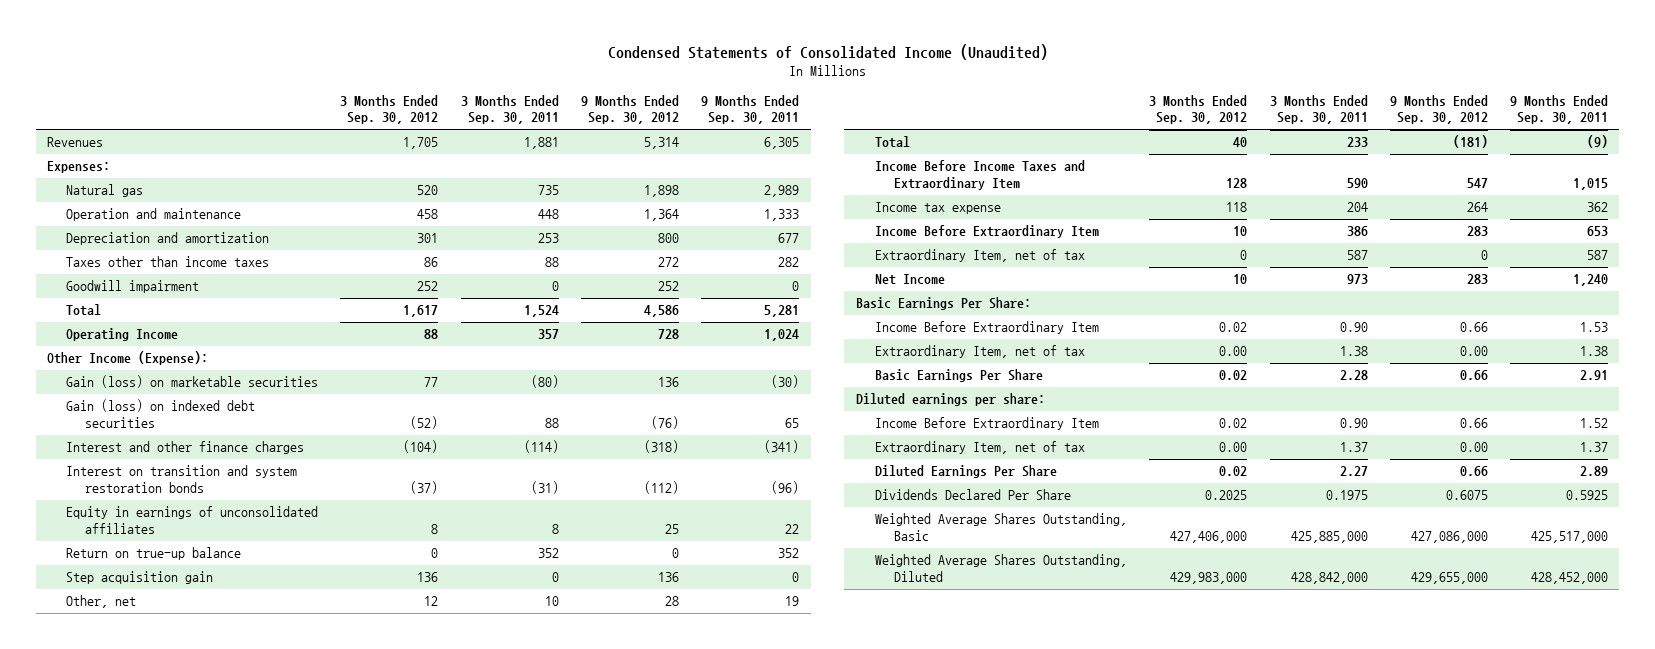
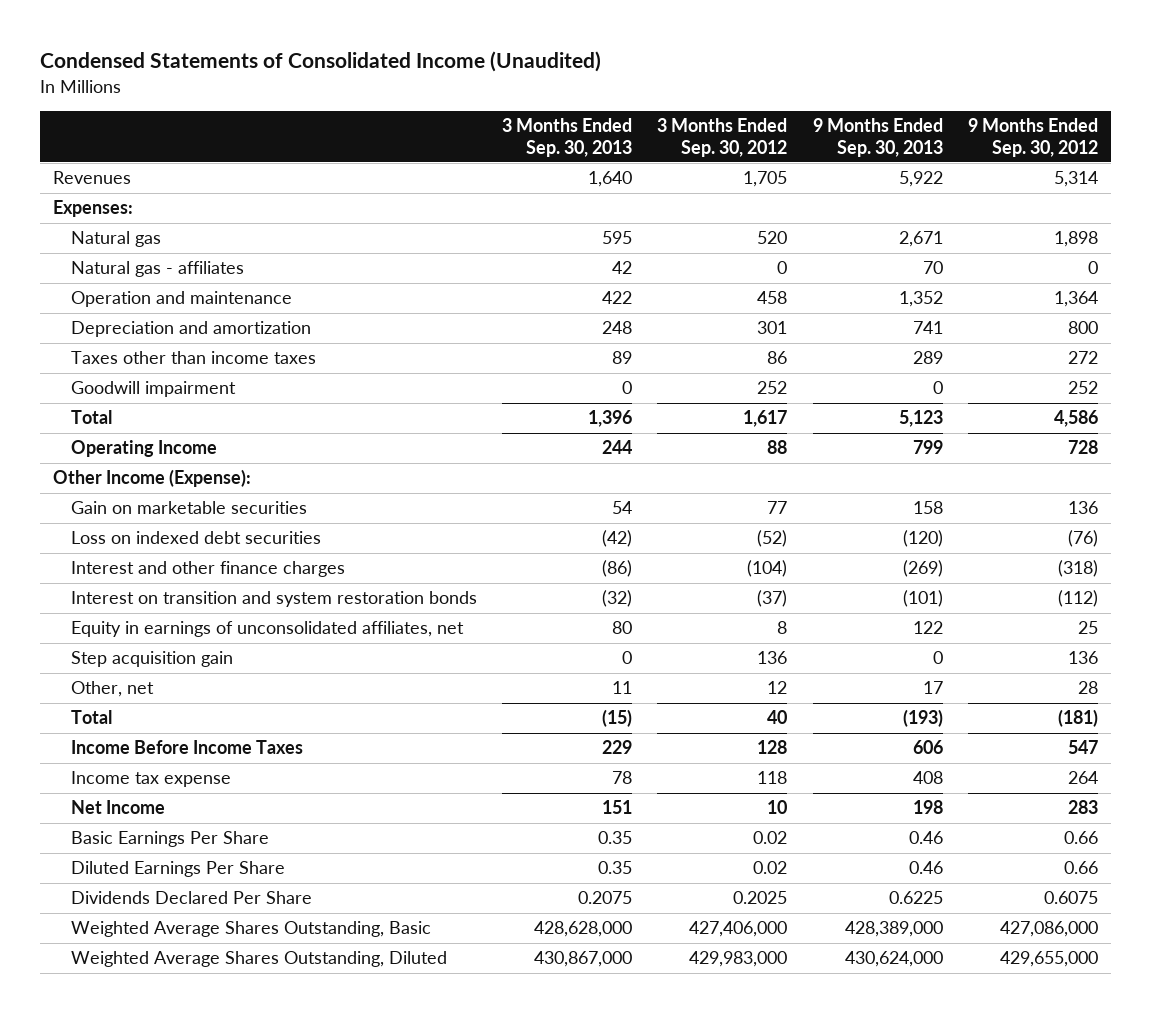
- | 3 Months Ended Sep. 30, 2012 | 3 Months Ended Sep. 30, 2011 | 9 Months Ended Sep. 30, 2012 | 9 Months Ended Sep. 30, 2011
+ | 3 Months Ended Sep. 30, 2013 | 3 Months Ended Sep. 30, 2012 | 9 Months Ended Sep. 30, 2013 | 9 Months Ended Sep. 30, 2012
+ Natural gas - affiliates | 42 | 0 | 70 | 0
- Gain (loss) on marketable securities | 77 | (80) | 136 | (30)
- Gain (loss) on indexed debt securities | (52) | 88 | (76) | 65
+ Gain on marketable securities | 54 | 77 | 158 | 136
+ Loss on indexed debt securities | (42) | (52) | (120) | (76)
- Equity in earnings of unconsolidated affiliates | 8 | 8 | 25 | 22
- Return on true-up balance | 0 | 352 | 0 | 352
+ Equity in earnings of unconsolidated affiliates, net | 80 | 8 | 122 | 25
- Income Before Income Taxes and Extraordinary Item | 128 | 590 | 547 | 1,015
+ Income Before Income Taxes | 229 | 128 | 606 | 547
- Income Before Extraordinary Item | 10 | 386 | 283 | 653
- Extraordinary Item, net of tax | 0 | 587 | 0 | 587
- Basic Earnings Per Share:
- Income Before Extraordinary Item | 0.02 | 0.90 | 0.66 | 1.53
- Extraordinary Item, net of tax | 0.00 | 1.38 | 0.00 | 1.38
- Diluted earnings per share:
- Income Before Extraordinary Item | 0.02 | 0.90 | 0.66 | 1.52
- Extraordinary Item, net of tax | 0.00 | 1.37 | 0.00 | 1.37

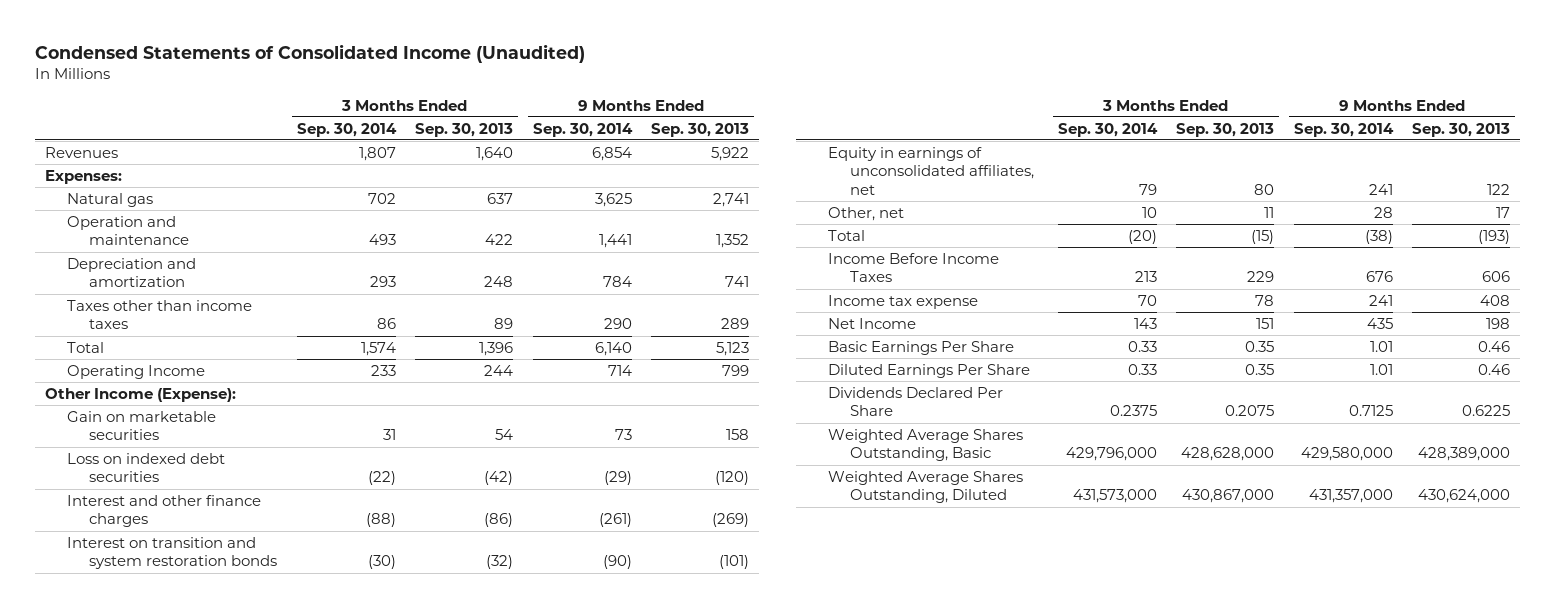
- | 3 Months Ended Sep. 30, 2013 | 3 Months Ended Sep. 30, 2012 | 9 Months Ended Sep. 30, 2013 | 9 Months Ended Sep. 30, 2012
+ | 3 Months Ended Sep. 30, 2014 | 3 Months Ended Sep. 30, 2013 | 9 Months Ended Sep. 30, 2014 | 9 Months Ended Sep. 30, 2013
- Natural gas | 595 | 520 | 2,671 | 1,898
- Natural gas - affiliates | 42 | 0 | 70 | 0
+ Natural gas | 702 | 637 | 3,625 | 2,741
- Goodwill impairment | 0 | 252 | 0 | 252
- Step acquisition gain | 0 | 136 | 0 | 136

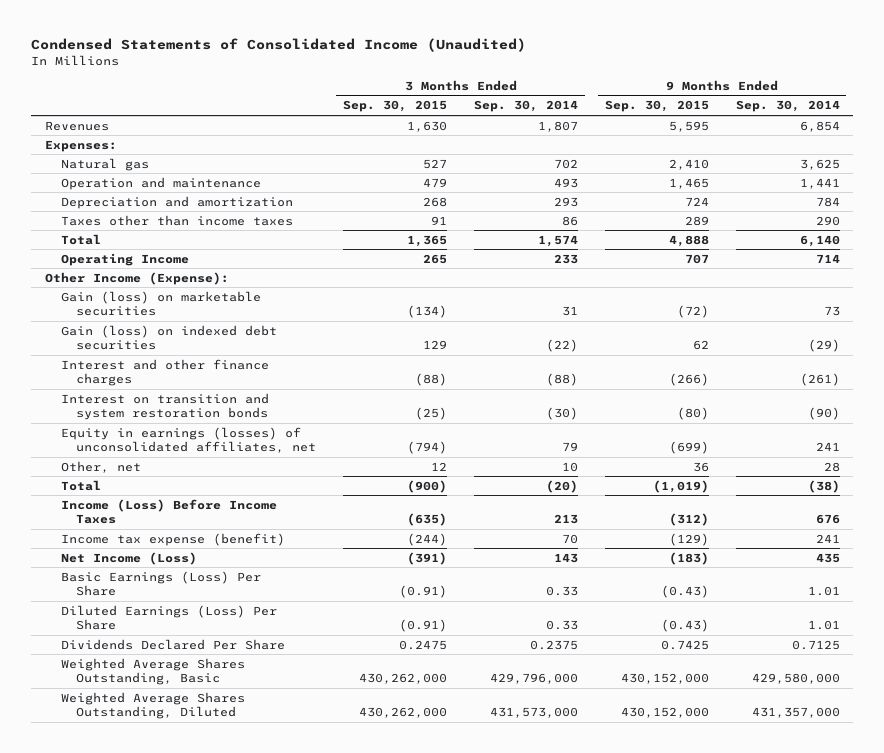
- | 3 Months Ended Sep. 30, 2014 | 3 Months Ended Sep. 30, 2013 | 9 Months Ended Sep. 30, 2014 | 9 Months Ended Sep. 30, 2013
+ | 3 Months Ended Sep. 30, 2015 | 3 Months Ended Sep. 30, 2014 | 9 Months Ended Sep. 30, 2015 | 9 Months Ended Sep. 30, 2014
- Gain on marketable securities | 31 | 54 | 73 | 158
- Loss on indexed debt securities | (22) | (42) | (29) | (120)
+ Gain (loss) on marketable securities | (134) | 31 | (72) | 73
+ Gain (loss) on indexed debt securities | 129 | (22) | 62 | (29)
- Equity in earnings of unconsolidated affiliates, net | 79 | 80 | 241 | 122
+ Equity in earnings (losses) of unconsolidated affiliates, net | (794) | 79 | (699) | 241
- Income Before Income Taxes | 213 | 229 | 676 | 606
- Income tax expense | 70 | 78 | 241 | 408
- Net Income | 143 | 151 | 435 | 198
- Basic Earnings Per Share | 0.33 | 0.35 | 1.01 | 0.46
- Diluted Earnings Per Share | 0.33 | 0.35 | 1.01 | 0.46
+ Income (Loss) Before Income Taxes | (635) | 213 | (312) | 676
+ Income tax expense (benefit) | (244) | 70 | (129) | 241
+ Net Income (Loss) | (391) | 143 | (183) | 435
+ Basic Earnings (Loss) Per Share | (0.91) | 0.33 | (0.43) | 1.01
+ Diluted Earnings (Loss) Per Share | (0.91) | 0.33 | (0.43) | 1.01

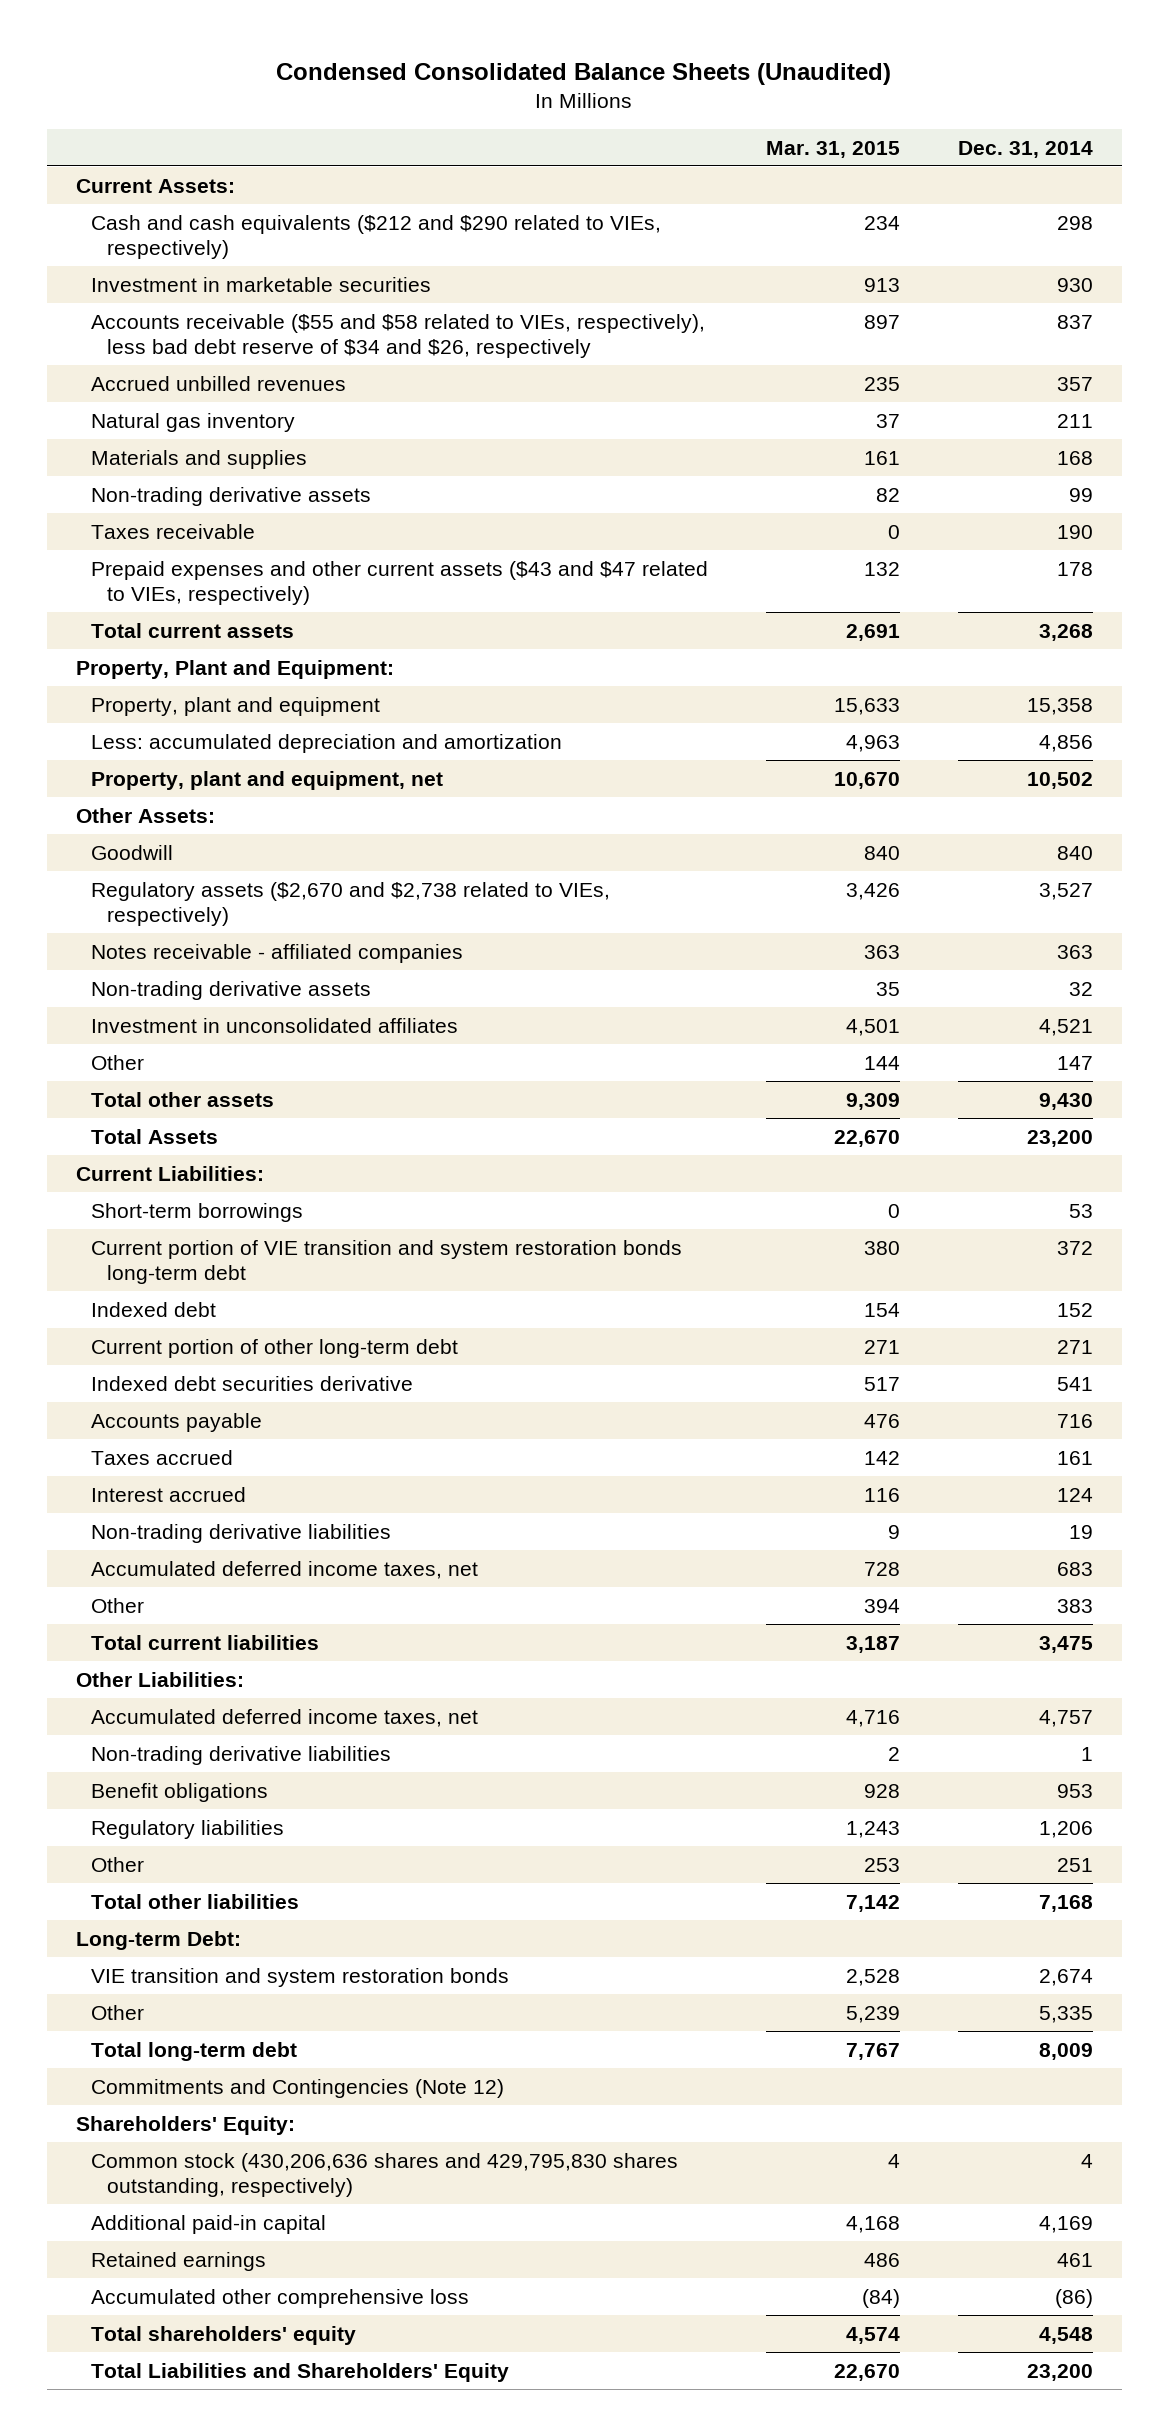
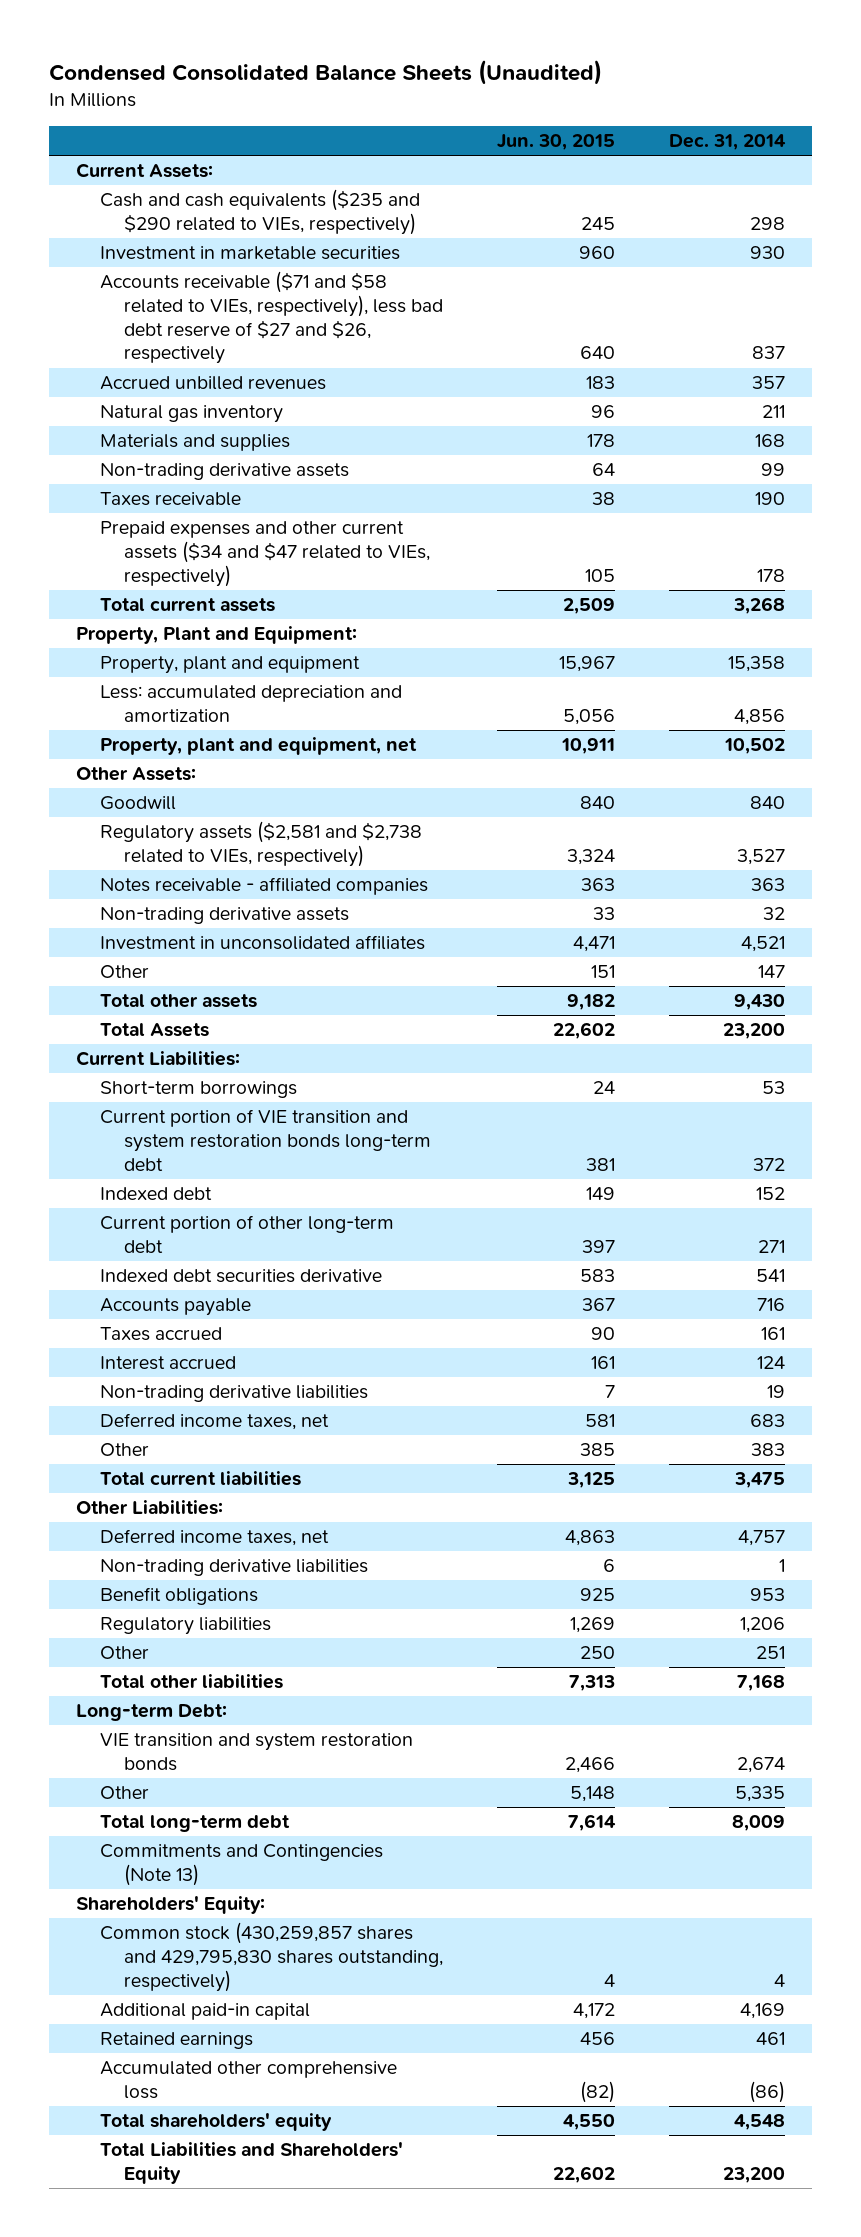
- | Mar. 31, 2015 | Dec. 31, 2014
+ | Jun. 30, 2015 | Dec. 31, 2014
- Cash and cash equivalents ($212 and $290 related to VIEs, respectively) | 234 | 298
+ Cash and cash equivalents ($235 and $290 related to VIEs, respectively) | 245 | 298
- Accounts receivable ($55 and $58 related to VIEs, respectively), less bad debt reserve of $34 and $26, respectively | 897 | 837
+ Accounts receivable ($71 and $58 related to VIEs, respectively), less bad debt reserve of $27 and $26, respectively | 640 | 837
- Prepaid expenses and other current assets ($43 and $47 related to VIEs, respectively) | 132 | 178
+ Prepaid expenses and other current assets ($34 and $47 related to VIEs, respectively) | 105 | 178
- Regulatory assets ($2,670 and $2,738 related to VIEs, respectively) | 3,426 | 3,527
+ Regulatory assets ($2,581 and $2,738 related to VIEs, respectively) | 3,324 | 3,527
- Accumulated deferred income taxes, net | 728 | 683
+ Deferred income taxes, net | 581 | 683
- Accumulated deferred income taxes, net | 4,716 | 4,757
+ Deferred income taxes, net | 4,863 | 4,757
- Commitments and Contingencies (Note 12)
+ Commitments and Contingencies (Note 13)
- Common stock (430,206,636 shares and 429,795,830 shares outstanding, respectively) | 4 | 4
+ Common stock (430,259,857 shares and 429,795,830 shares outstanding, respectively) | 4 | 4

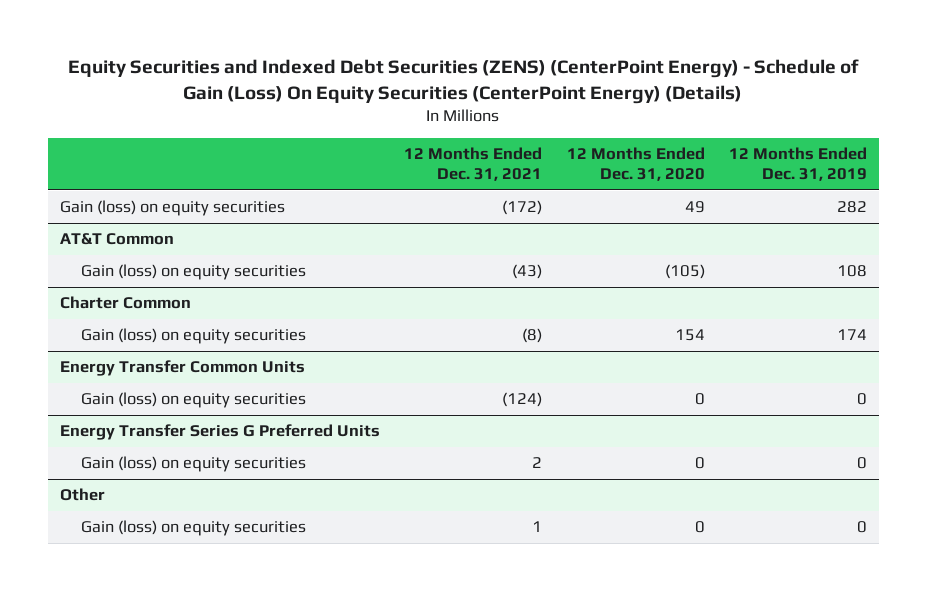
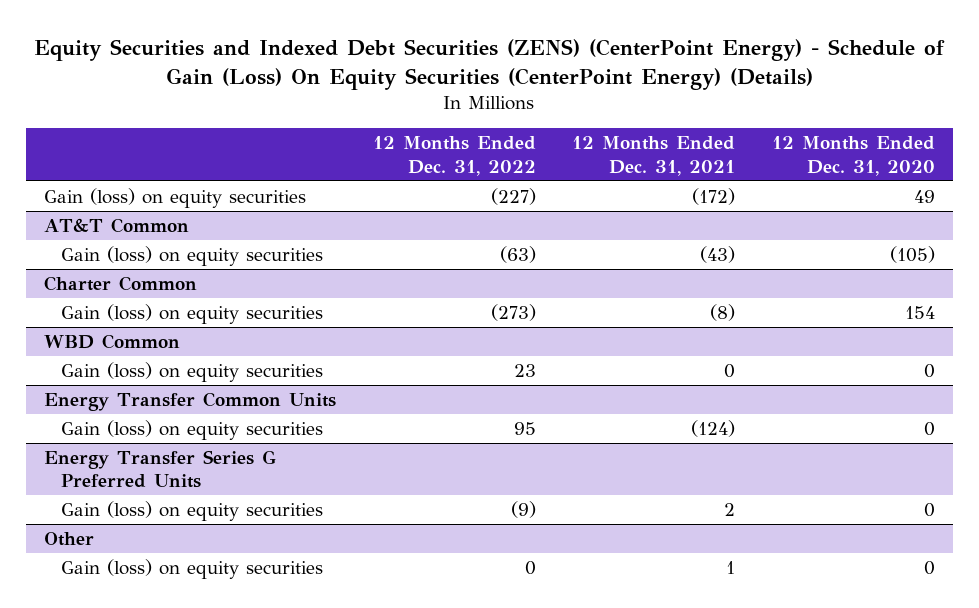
- | 12 Months Ended Dec. 31, 2021 | 12 Months Ended Dec. 31, 2020 | 12 Months Ended Dec. 31, 2019
+ | 12 Months Ended Dec. 31, 2022 | 12 Months Ended Dec. 31, 2021 | 12 Months Ended Dec. 31, 2020
+ WBD Common
+ Gain (loss) on equity securities | 23 | 0 | 0

